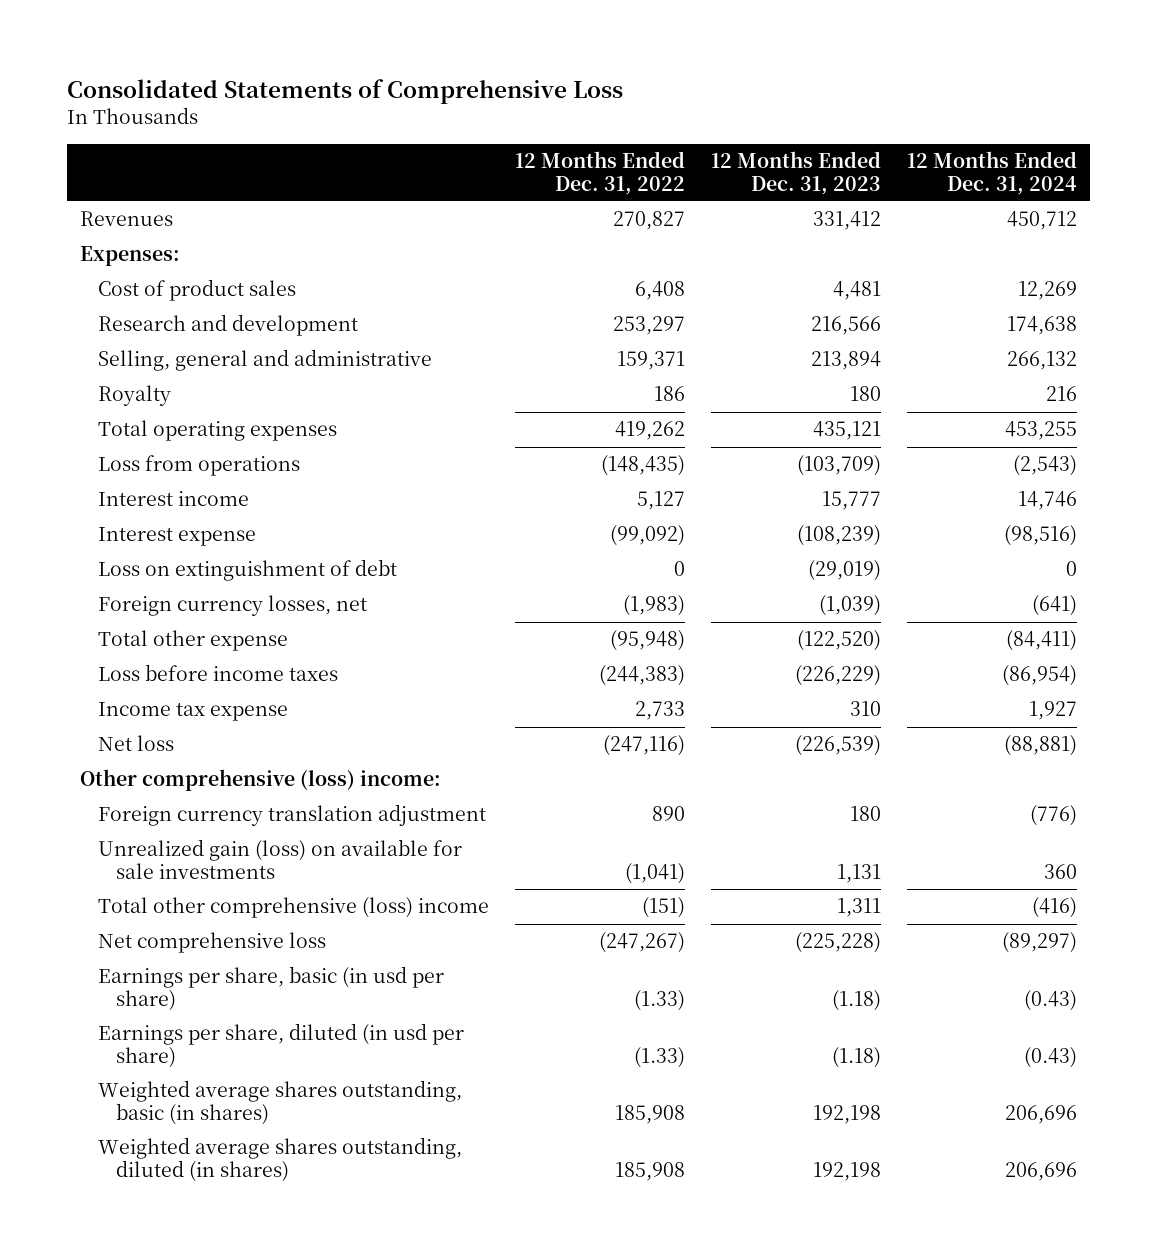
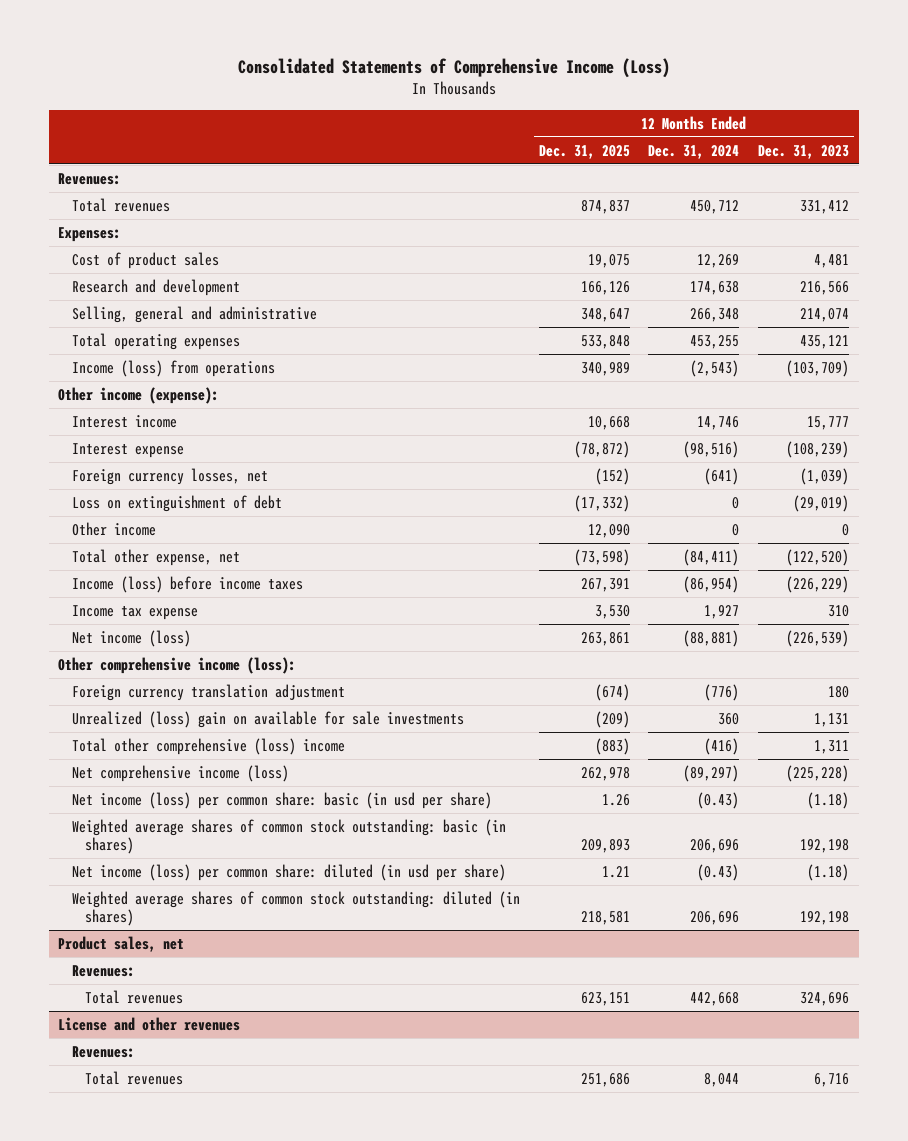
- Consolidated Statements of Comprehensive Loss
+ Consolidated Statements of Comprehensive Income (Loss)
- | 12 Months Ended Dec. 31, 2022 | 12 Months Ended Dec. 31, 2023 | 12 Months Ended Dec. 31, 2024
+ | 12 Months Ended Dec. 31, 2025 | 12 Months Ended Dec. 31, 2024 | 12 Months Ended Dec. 31, 2023
- Revenues | 270,827 | 331,412 | 450,712
+ Revenues:
+ Total revenues | 874,837 | 450,712 | 331,412
- Selling, general and administrative | 159,371 | 213,894 | 266,132
- Royalty | 186 | 180 | 216
+ Selling, general and administrative | 348,647 | 266,348 | 214,074
- Loss from operations | (148,435) | (103,709) | (2,543)
+ Income (loss) from operations | 340,989 | (2,543) | (103,709)
+ Other income (expense):
- Total other expense | (95,948) | (122,520) | (84,411)
- Loss before income taxes | (244,383) | (226,229) | (86,954)
moved down: Loss on extinguishment of debt | (17,332) | 0 | (29,019)
+ Other income | 12,090 | 0 | 0
+ Total other expense, net | (73,598) | (84,411) | (122,520)
+ Income (loss) before income taxes | 267,391 | (86,954) | (226,229)
- Net loss | (247,116) | (226,539) | (88,881)
- Other comprehensive (loss) income:
+ Net income (loss) | 263,861 | (88,881) | (226,539)
+ Other comprehensive income (loss):
- Unrealized gain (loss) on available for sale investments | (1,041) | 1,131 | 360
+ Unrealized (loss) gain on available for sale investments | (209) | 360 | 1,131
- Net comprehensive loss | (247,267) | (225,228) | (89,297)
- Earnings per share, basic (in usd per share) | (1.33) | (1.18) | (0.43)
- Earnings per share, diluted (in usd per share) | (1.33) | (1.18) | (0.43)
- Weighted average shares outstanding, basic (in shares) | 185,908 | 192,198 | 206,696
- Weighted average shares outstanding, diluted (in shares) | 185,908 | 192,198 | 206,696
+ Net comprehensive income (loss) | 262,978 | (89,297) | (225,228)
+ Net income (loss) per common share: basic (in usd per share) | 1.26 | (0.43) | (1.18)
+ Weighted average shares of common stock outstanding: basic (in shares) | 209,893 | 206,696 | 192,198
+ Net income (loss) per common share: diluted (in usd per share) | 1.21 | (0.43) | (1.18)
+ Weighted average shares of common stock outstanding: diluted (in shares) | 218,581 | 206,696 | 192,198
+ Product sales, net
+ Revenues:
+ Total revenues | 623,151 | 442,668 | 324,696
+ License and other revenues
+ Revenues:
+ Total revenues | 251,686 | 8,044 | 6,716

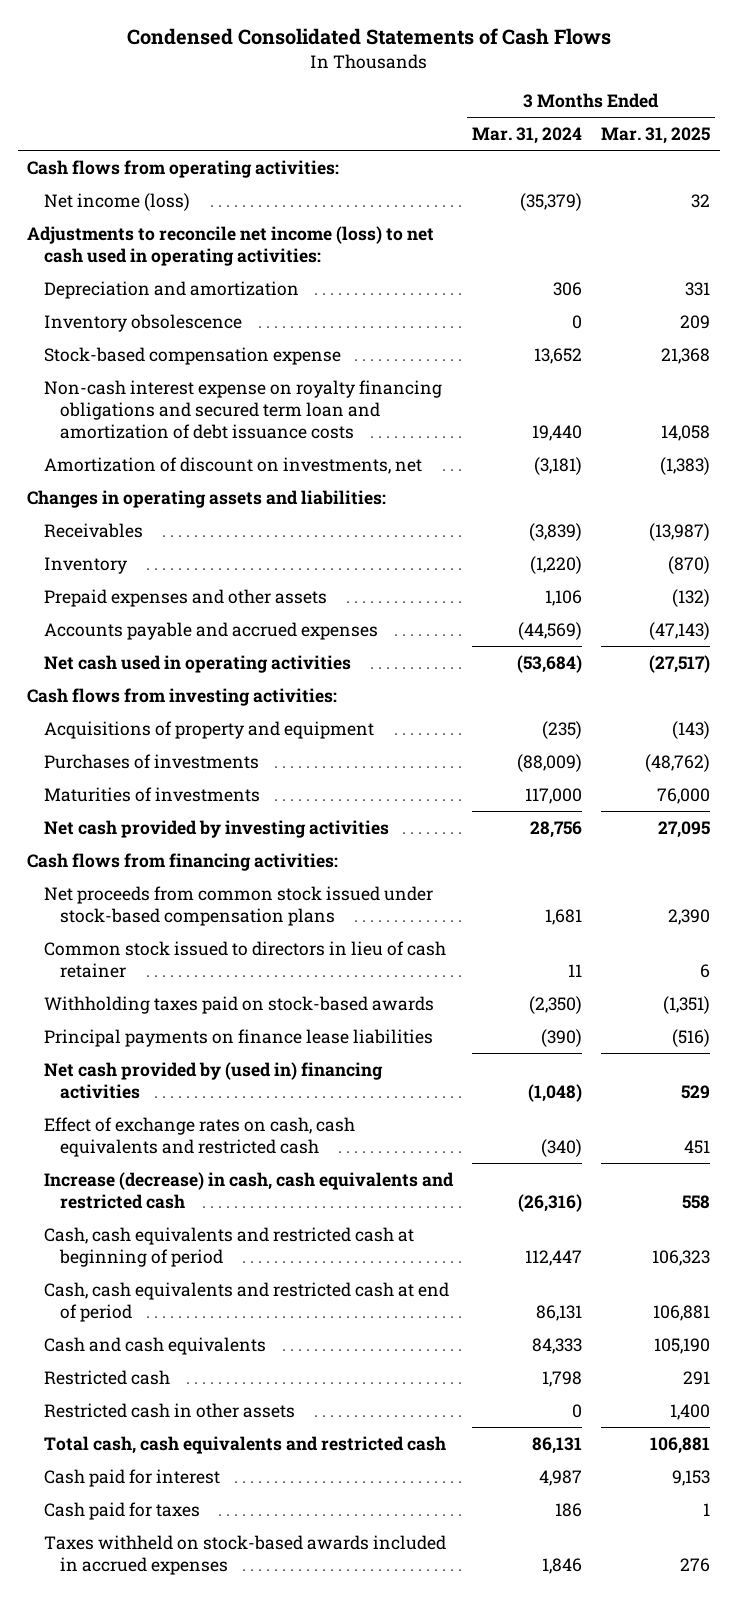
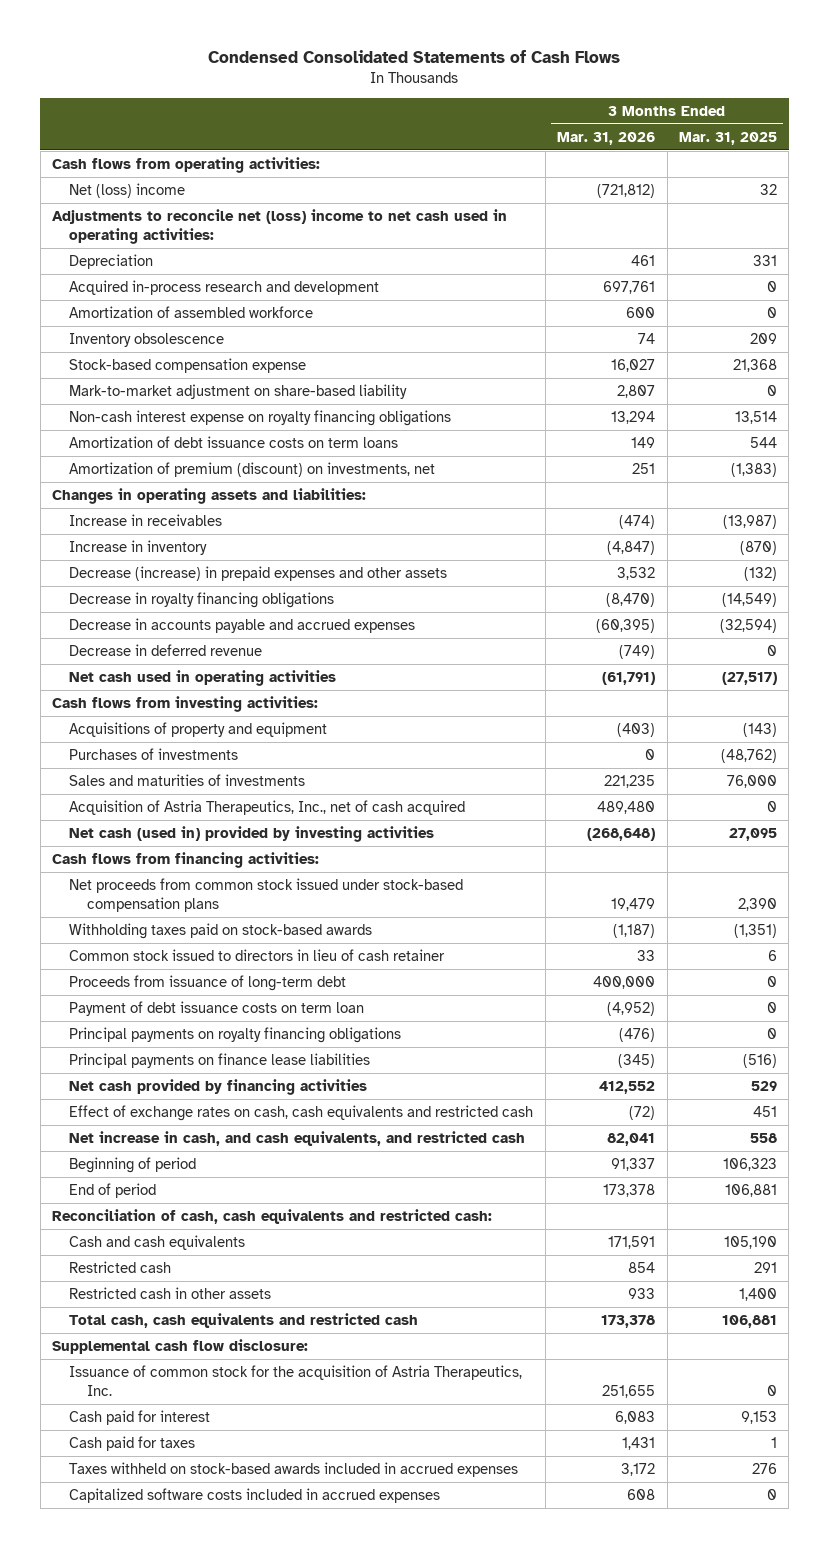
- | 3 Months Ended Mar. 31, 2024 | 3 Months Ended Mar. 31, 2025
+ | 3 Months Ended Mar. 31, 2026 | 3 Months Ended Mar. 31, 2025
- Net income (loss) | (35,379) | 32
- Adjustments to reconcile net income (loss) to net cash used in operating activities:
- Depreciation and amortization | 306 | 331
+ Net (loss) income | (721,812) | 32
+ Adjustments to reconcile net (loss) income to net cash used in operating activities:
+ Depreciation | 461 | 331
+ Acquired in-process research and development | 697,761 | 0
+ Amortization of assembled workforce | 600 | 0
- Non-cash interest expense on royalty financing obligations and secured term loan and amortization of debt issuance costs | 19,440 | 14,058
- Amortization of discount on investments, net | (3,181) | (1,383)
+ Mark-to-market adjustment on share-based liability | 2,807 | 0
+ Non-cash interest expense on royalty financing obligations | 13,294 | 13,514
+ Amortization of debt issuance costs on term loans | 149 | 544
+ Amortization of premium (discount) on investments, net | 251 | (1,383)
- Receivables | (3,839) | (13,987)
- Inventory | (1,220) | (870)
- Prepaid expenses and other assets | 1,106 | (132)
- Accounts payable and accrued expenses | (44,569) | (47,143)
+ Increase in receivables | (474) | (13,987)
+ Increase in inventory | (4,847) | (870)
+ Decrease (increase) in prepaid expenses and other assets | 3,532 | (132)
+ Decrease in royalty financing obligations | (8,470) | (14,549)
+ Decrease in accounts payable and accrued expenses | (60,395) | (32,594)
+ Decrease in deferred revenue | (749) | 0
- Maturities of investments | 117,000 | 76,000
- Net cash provided by investing activities | 28,756 | 27,095
+ Sales and maturities of investments | 221,235 | 76,000
+ Acquisition of Astria Therapeutics, Inc., net of cash acquired | 489,480 | 0
+ Net cash (used in) provided by investing activities | (268,648) | 27,095
moved down: Common stock issued to directors in lieu of cash retainer | 33 | 6
+ Proceeds from issuance of long-term debt | 400,000 | 0
+ Payment of debt issuance costs on term loan | (4,952) | 0
+ Principal payments on royalty financing obligations | (476) | 0
- Net cash provided by (used in) financing activities | (1,048) | 529
+ Net cash provided by financing activities | 412,552 | 529
- Increase (decrease) in cash, cash equivalents and restricted cash | (26,316) | 558
- Cash, cash equivalents and restricted cash at beginning of period | 112,447 | 106,323
- Cash, cash equivalents and restricted cash at end of period | 86,131 | 106,881
+ Net increase in cash, and cash equivalents, and restricted cash | 82,041 | 558
+ Beginning of period | 91,337 | 106,323
+ End of period | 173,378 | 106,881
+ Reconciliation of cash, cash equivalents and restricted cash:
+ Supplemental cash flow disclosure:
+ Issuance of common stock for the acquisition of Astria Therapeutics, Inc. | 251,655 | 0
+ Capitalized software costs included in accrued expenses | 608 | 0

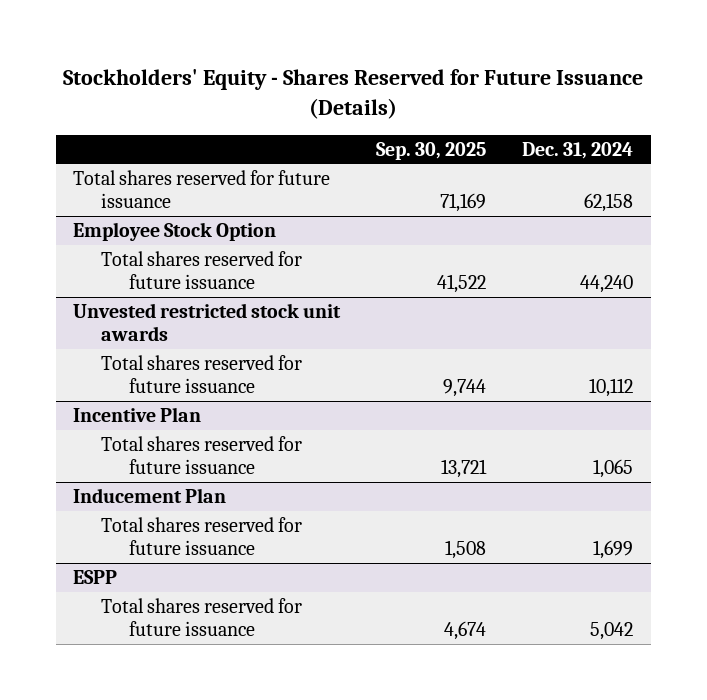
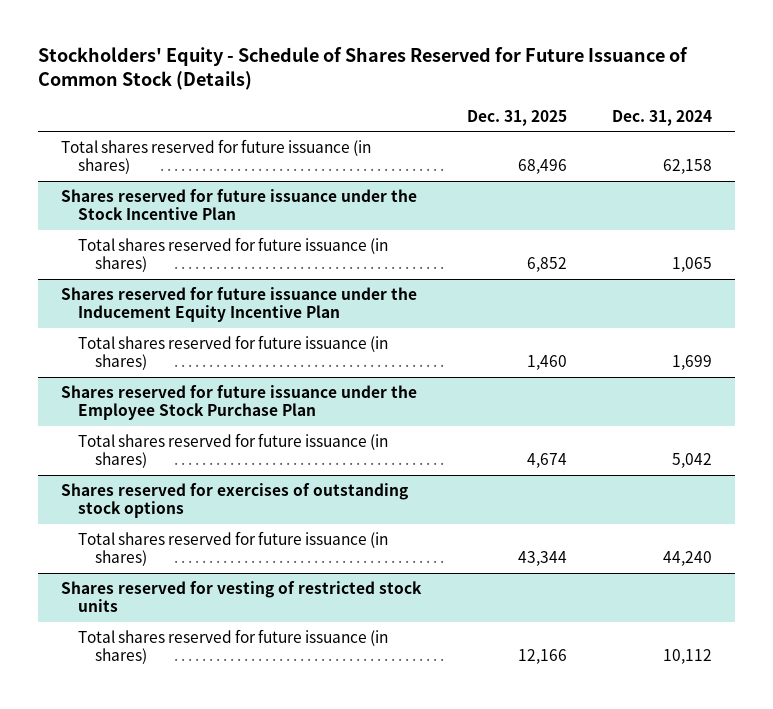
- Stockholders' Equity - Shares Reserved for Future Issuance (Details)
+ Stockholders' Equity - Schedule of Shares Reserved for Future Issuance of Common Stock (Details)
- | Sep. 30, 2025 | Dec. 31, 2024
+ | Dec. 31, 2025 | Dec. 31, 2024
- Total shares reserved for future issuance | 71,169 | 62,158
- Employee Stock Option
- Total shares reserved for future issuance | 41,522 | 44,240
- Unvested restricted stock unit awards
- Total shares reserved for future issuance | 9,744 | 10,112
- Incentive Plan
- Total shares reserved for future issuance | 13,721 | 1,065
- Inducement Plan
- Total shares reserved for future issuance | 1,508 | 1,699
- ESPP
- Total shares reserved for future issuance | 4,674 | 5,042
+ Total shares reserved for future issuance (in shares) | 68,496 | 62,158
+ Shares reserved for future issuance under the Stock Incentive Plan
+ Total shares reserved for future issuance (in shares) | 6,852 | 1,065
+ Shares reserved for future issuance under the Inducement Equity Incentive Plan
+ Total shares reserved for future issuance (in shares) | 1,460 | 1,699
+ Shares reserved for future issuance under the Employee Stock Purchase Plan
+ Total shares reserved for future issuance (in shares) | 4,674 | 5,042
+ Shares reserved for exercises of outstanding stock options
+ Total shares reserved for future issuance (in shares) | 43,344 | 44,240
+ Shares reserved for vesting of restricted stock units
+ Total shares reserved for future issuance (in shares) | 12,166 | 10,112

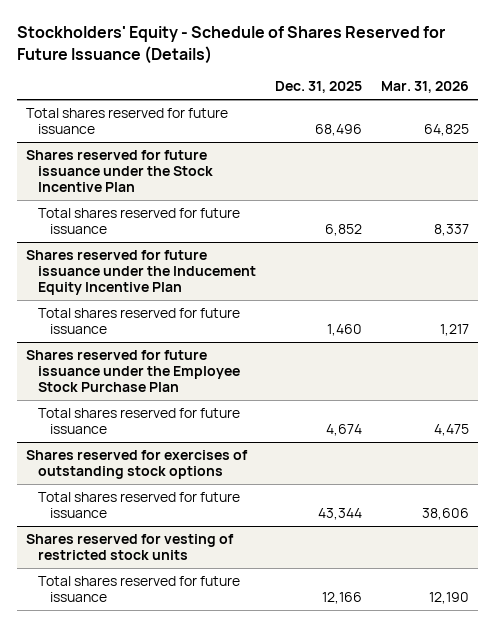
- Stockholders' Equity - Schedule of Shares Reserved for Future Issuance of Common Stock (Details)
+ Stockholders' Equity - Schedule of Shares Reserved for Future Issuance (Details)
- | Dec. 31, 2025 | Dec. 31, 2024
+ | Dec. 31, 2025 | Mar. 31, 2026
- Total shares reserved for future issuance (in shares) | 68,496 | 62,158
+ Total shares reserved for future issuance | 68,496 | 64,825
@ Shares reserved for future issuance under the Stock Incentive Plan
- Total shares reserved for future issuance (in shares) | 6,852 | 1,065
+ Total shares reserved for future issuance | 6,852 | 8,337
@ Shares reserved for future issuance under the Inducement Equity Incentive Plan
- Total shares reserved for future issuance (in shares) | 1,460 | 1,699
+ Total shares reserved for future issuance | 1,460 | 1,217
@ Shares reserved for future issuance under the Employee Stock Purchase Plan
- Total shares reserved for future issuance (in shares) | 4,674 | 5,042
+ Total shares reserved for future issuance | 4,674 | 4,475
@ Shares reserved for exercises of outstanding stock options
- Total shares reserved for future issuance (in shares) | 43,344 | 44,240
+ Total shares reserved for future issuance | 43,344 | 38,606
@ Shares reserved for vesting of restricted stock units
- Total shares reserved for future issuance (in shares) | 12,166 | 10,112
+ Total shares reserved for future issuance | 12,166 | 12,190

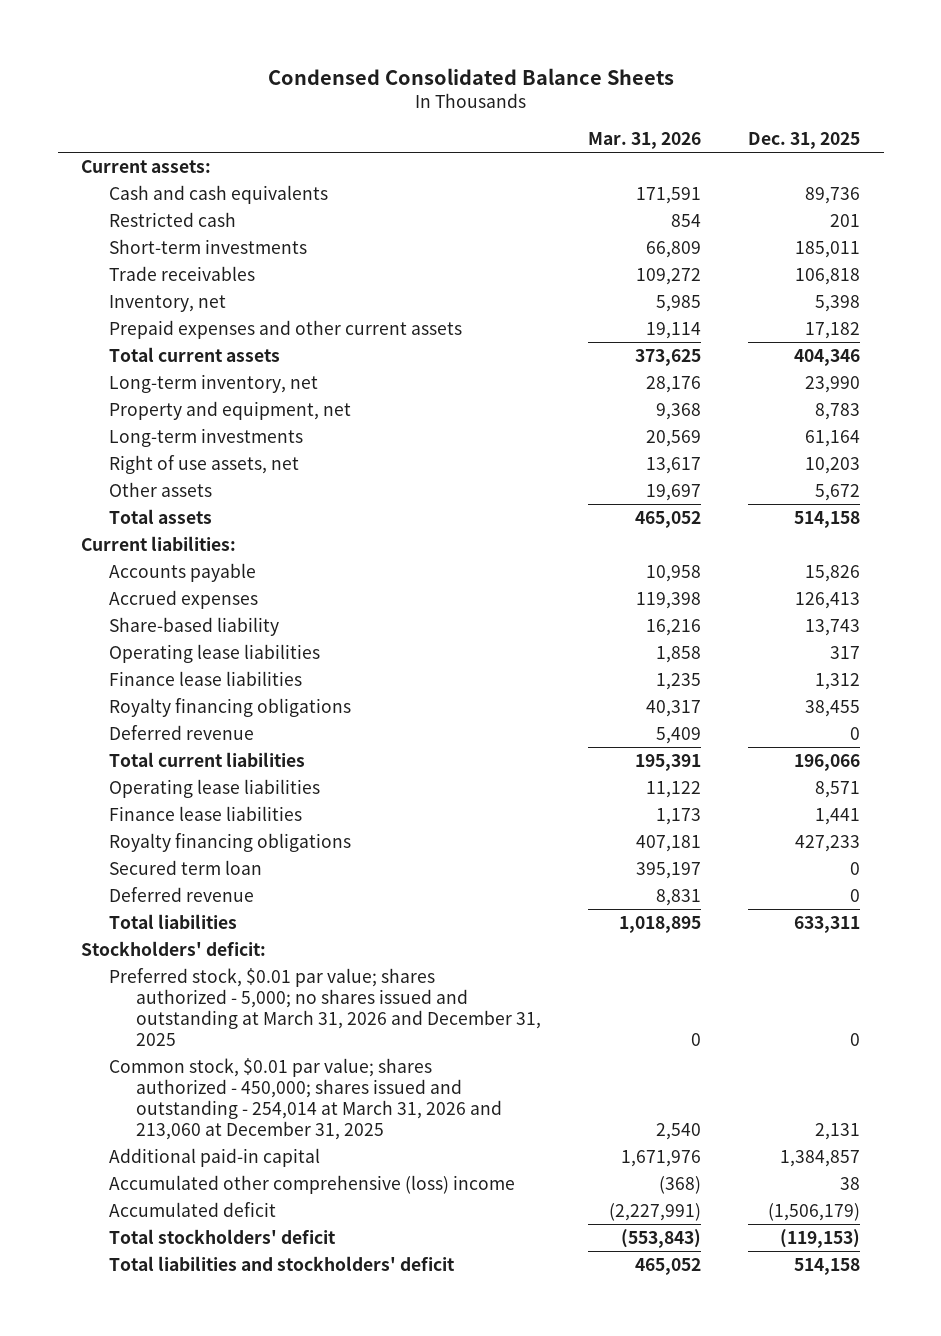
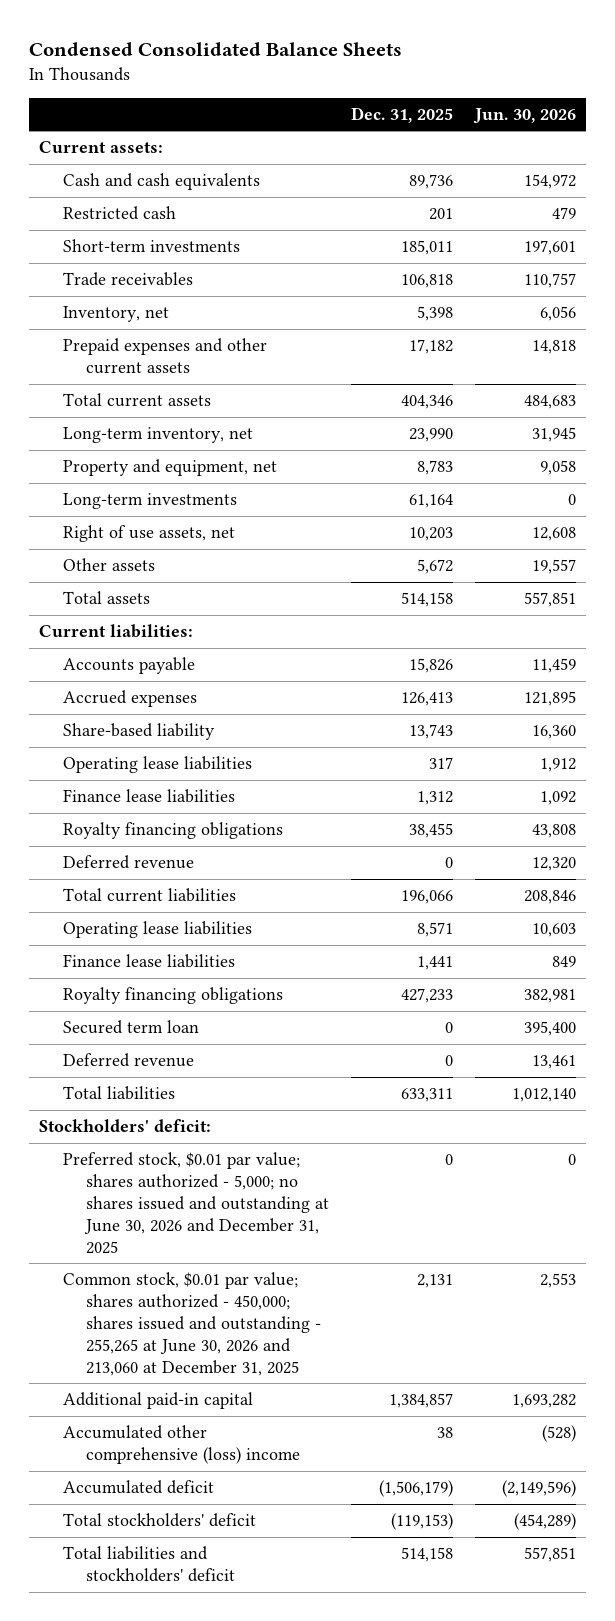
- | Mar. 31, 2026 | Dec. 31, 2025
+ | Dec. 31, 2025 | Jun. 30, 2026
- Preferred stock, $0.01 par value; shares authorized - 5,000; no shares issued and outstanding at March 31, 2026 and December 31, 2025 | 0 | 0
- Common stock, $0.01 par value; shares authorized - 450,000; shares issued and outstanding - 254,014 at March 31, 2026 and 213,060 at December 31, 2025 | 2,540 | 2,131
+ Preferred stock, $0.01 par value; shares authorized - 5,000; no shares issued and outstanding at June 30, 2026 and December 31, 2025 | 0 | 0
+ Common stock, $0.01 par value; shares authorized - 450,000; shares issued and outstanding - 255,265 at June 30, 2026 and 213,060 at December 31, 2025 | 2,131 | 2,553

